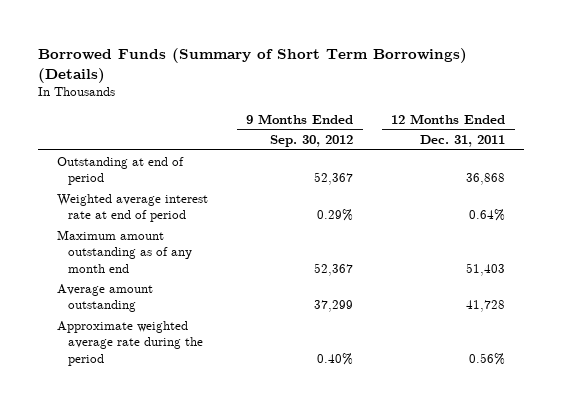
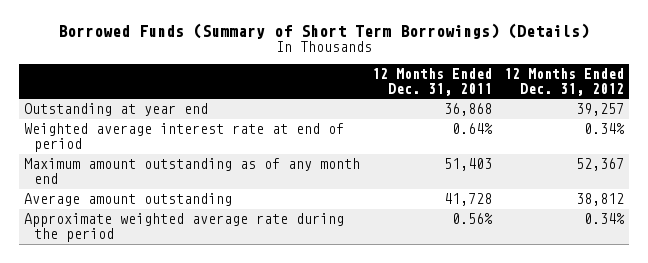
- | 9 Months Ended Sep. 30, 2012 | 12 Months Ended Dec. 31, 2011
+ | 12 Months Ended Dec. 31, 2011 | 12 Months Ended Dec. 31, 2012
- Outstanding at end of period | 52,367 | 36,868
+ Outstanding at year end | 36,868 | 39,257

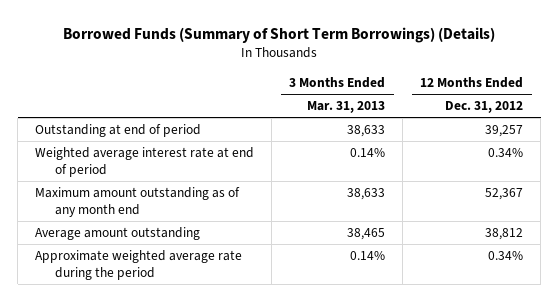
- | 12 Months Ended Dec. 31, 2011 | 12 Months Ended Dec. 31, 2012
+ | 3 Months Ended Mar. 31, 2013 | 12 Months Ended Dec. 31, 2012
- Outstanding at year end | 36,868 | 39,257
+ Outstanding at end of period | 38,633 | 39,257

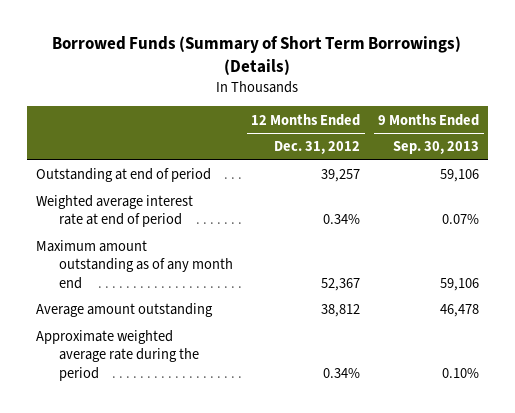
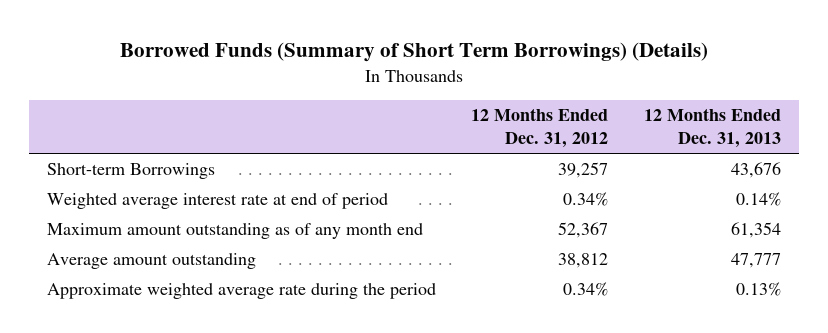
- | 12 Months Ended Dec. 31, 2012 | 9 Months Ended Sep. 30, 2013
+ | 12 Months Ended Dec. 31, 2012 | 12 Months Ended Dec. 31, 2013
- Outstanding at end of period | 39,257 | 59,106
+ Short-term Borrowings | 39,257 | 43,676

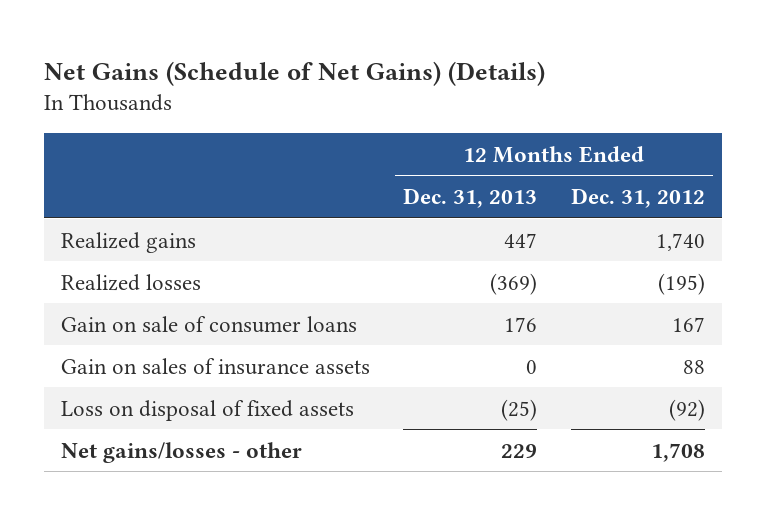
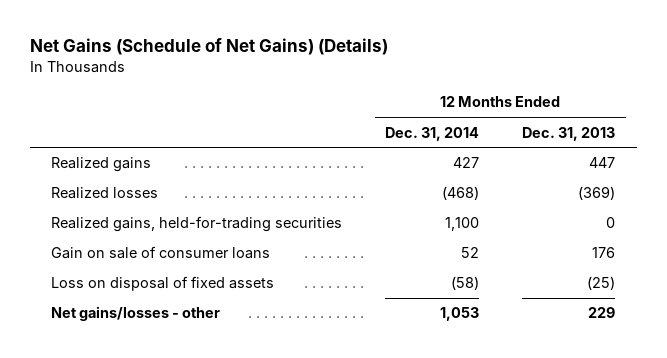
- | 12 Months Ended Dec. 31, 2013 | 12 Months Ended Dec. 31, 2012
+ | 12 Months Ended Dec. 31, 2014 | 12 Months Ended Dec. 31, 2013
+ Realized gains, held-for-trading securities | 1,100 | 0
- Gain on sales of insurance assets | 0 | 88

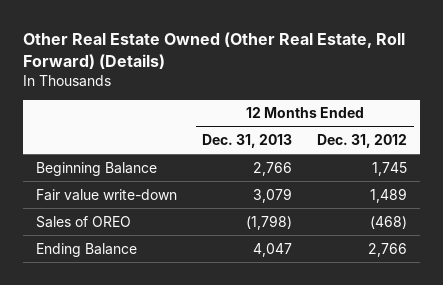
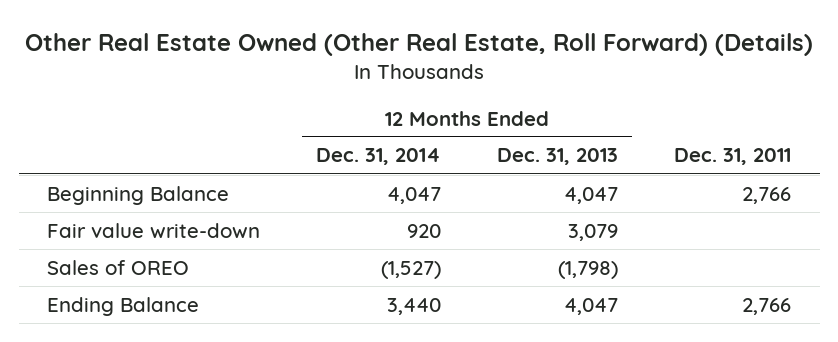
- | 12 Months Ended Dec. 31, 2013 | 12 Months Ended Dec. 31, 2012
+ | 12 Months Ended Dec. 31, 2014 | 12 Months Ended Dec. 31, 2013 | Dec. 31, 2011
- Beginning Balance | 2,766 | 1,745
+ Beginning Balance | 4,047 | 4,047 | 2,766

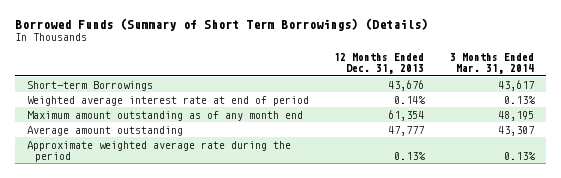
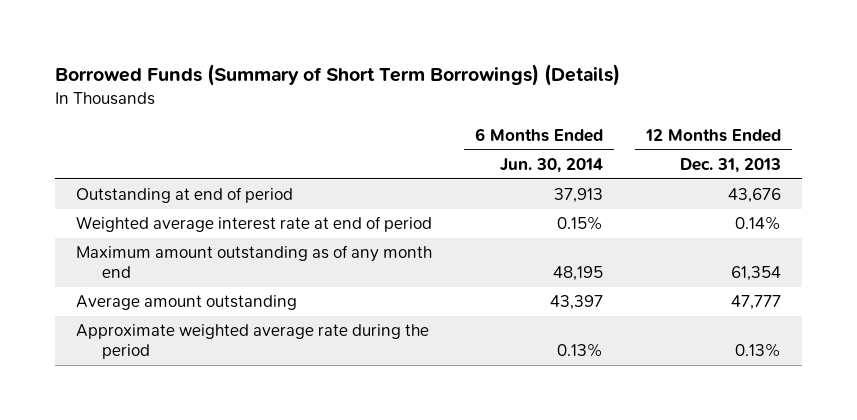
- | 12 Months Ended Dec. 31, 2013 | 3 Months Ended Mar. 31, 2014
+ | 6 Months Ended Jun. 30, 2014 | 12 Months Ended Dec. 31, 2013
- Short-term Borrowings | 43,676 | 43,617
+ Outstanding at end of period | 37,913 | 43,676

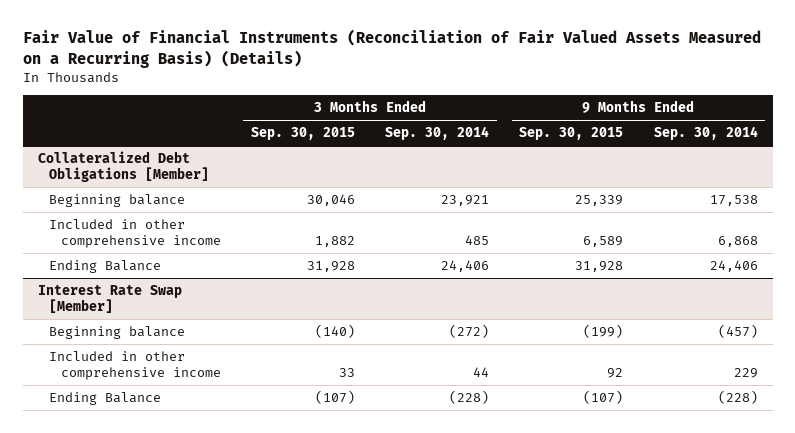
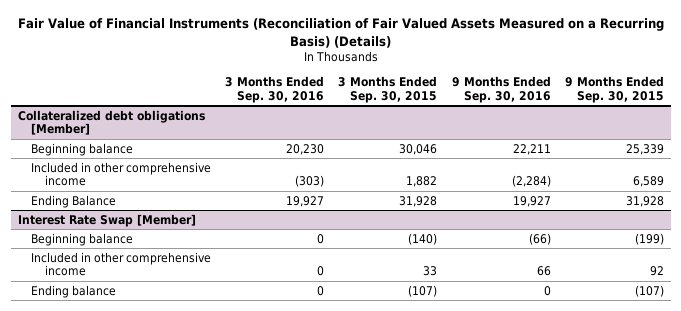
- | 3 Months Ended Sep. 30, 2015 | 3 Months Ended Sep. 30, 2014 | 9 Months Ended Sep. 30, 2015 | 9 Months Ended Sep. 30, 2014
+ | 3 Months Ended Sep. 30, 2016 | 3 Months Ended Sep. 30, 2015 | 9 Months Ended Sep. 30, 2016 | 9 Months Ended Sep. 30, 2015
- Collateralized Debt Obligations [Member]
+ Collateralized debt obligations [Member]
@ Interest Rate Swap [Member]
- Ending Balance | (107) | (228) | (107) | (228)
+ Ending balance | 0 | (107) | 0 | (107)

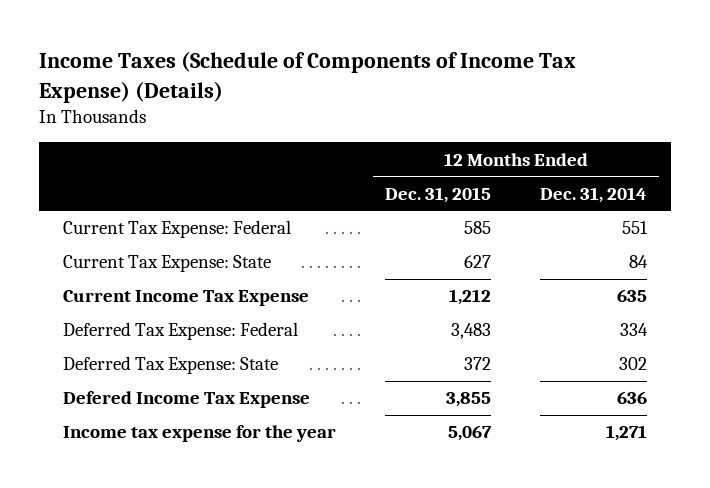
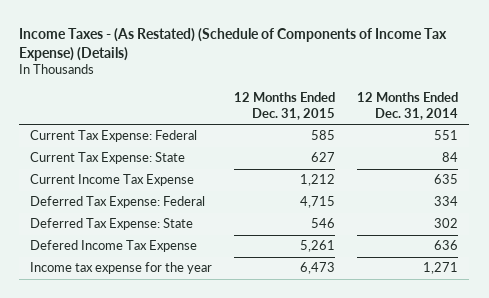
- Income Taxes (Schedule of Components of Income Tax Expense) (Details)
+ Income Taxes - (As Restated) (Schedule of Components of Income Tax Expense) (Details)
- Deferred Tax Expense: Federal | 3,483 | 334
- Deferred Tax Expense: State | 372 | 302
- Defered Income Tax Expense | 3,855 | 636
- Income tax expense for the year | 5,067 | 1,271
+ Deferred Tax Expense: Federal | 4,715 | 334
+ Deferred Tax Expense: State | 546 | 302
+ Defered Income Tax Expense | 5,261 | 636
+ Income tax expense for the year | 6,473 | 1,271

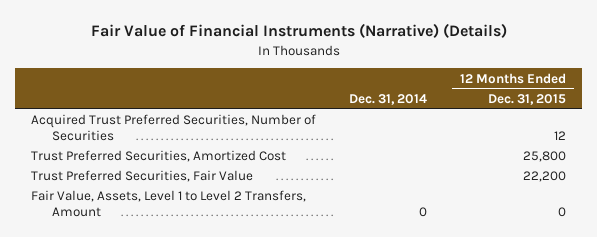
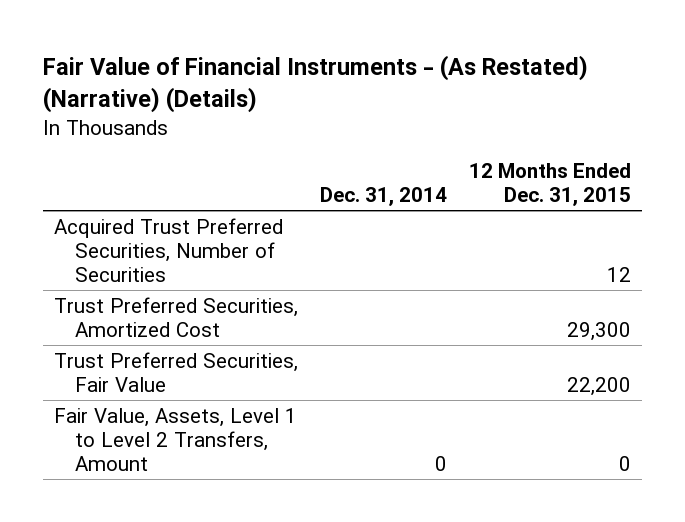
- Fair Value of Financial Instruments (Narrative) (Details)
+ Fair Value of Financial Instruments - (As Restated) (Narrative) (Details)
- Trust Preferred Securities, Amortized Cost | | 25,800
+ Trust Preferred Securities, Amortized Cost | | 29,300

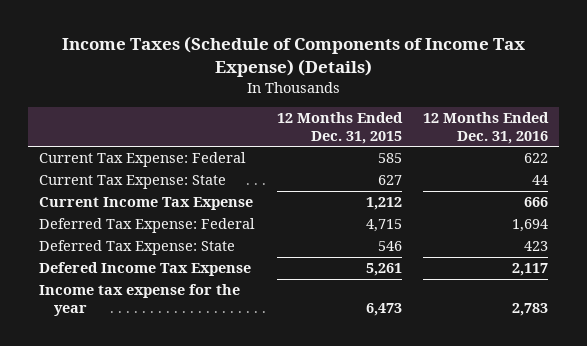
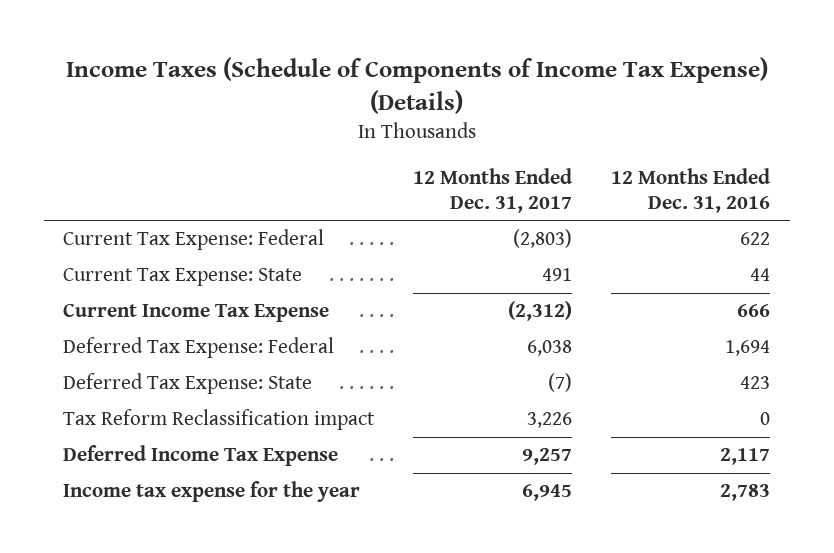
- | 12 Months Ended Dec. 31, 2015 | 12 Months Ended Dec. 31, 2016
+ | 12 Months Ended Dec. 31, 2017 | 12 Months Ended Dec. 31, 2016
- Defered Income Tax Expense | 5,261 | 2,117
+ Tax Reform Reclassification impact | 3,226 | 0
+ Deferred Income Tax Expense | 9,257 | 2,117

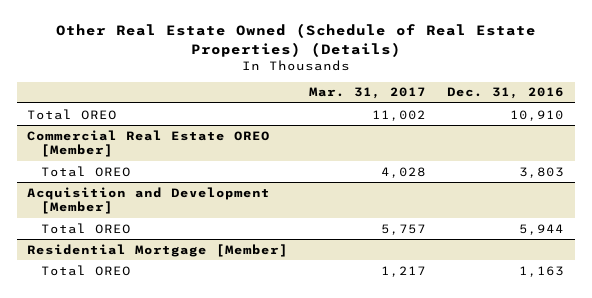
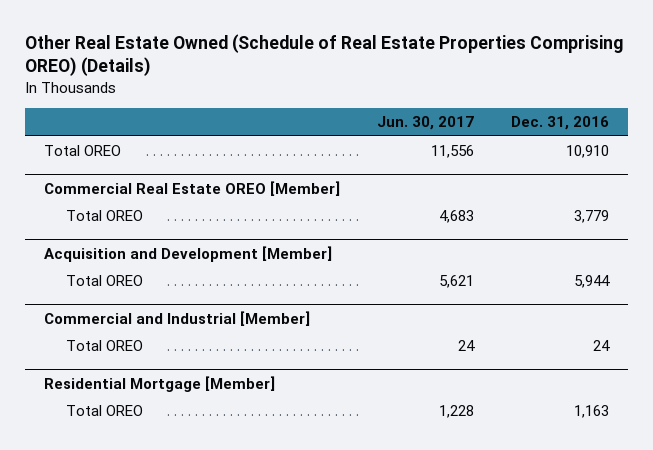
- Other Real Estate Owned (Schedule of Real Estate Properties) (Details)
+ Other Real Estate Owned (Schedule of Real Estate Properties Comprising OREO) (Details)
- | Mar. 31, 2017 | Dec. 31, 2016
+ | Jun. 30, 2017 | Dec. 31, 2016
@ Commercial Real Estate OREO [Member]
- Total OREO | 4,028 | 3,803
+ Total OREO | 4,683 | 3,779
+ Commercial and Industrial [Member]
+ Total OREO | 24 | 24

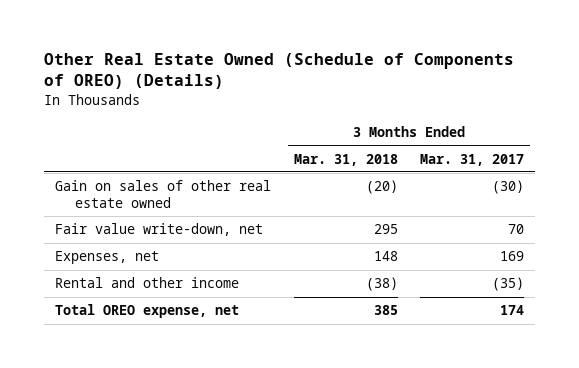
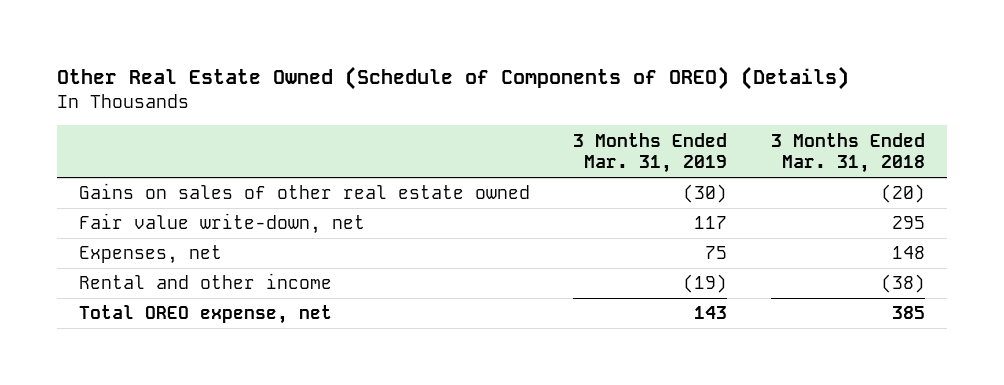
- | 3 Months Ended Mar. 31, 2018 | 3 Months Ended Mar. 31, 2017
+ | 3 Months Ended Mar. 31, 2019 | 3 Months Ended Mar. 31, 2018
- Gain on sales of other real estate owned | (20) | (30)
+ Gains on sales of other real estate owned | (30) | (20)

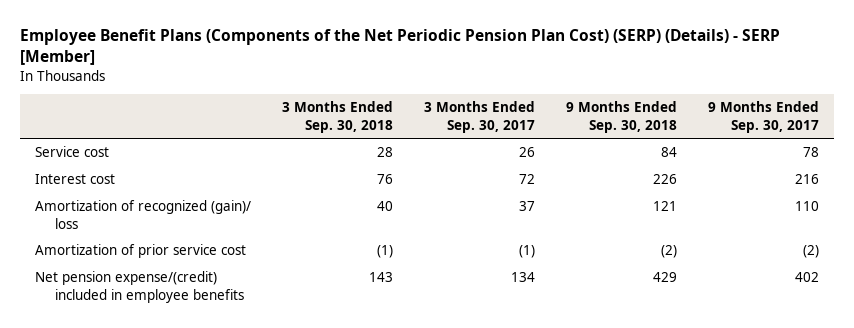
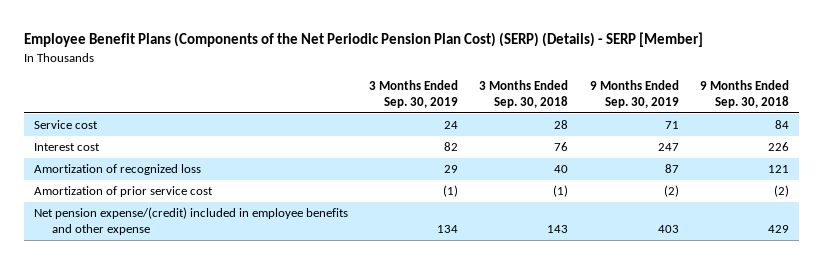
- | 3 Months Ended Sep. 30, 2018 | 3 Months Ended Sep. 30, 2017 | 9 Months Ended Sep. 30, 2018 | 9 Months Ended Sep. 30, 2017
+ | 3 Months Ended Sep. 30, 2019 | 3 Months Ended Sep. 30, 2018 | 9 Months Ended Sep. 30, 2019 | 9 Months Ended Sep. 30, 2018
- Amortization of recognized (gain)/ loss | 40 | 37 | 121 | 110
+ Amortization of recognized loss | 29 | 40 | 87 | 121
- Net pension expense/(credit) included in employee benefits | 143 | 134 | 429 | 402
+ Net pension expense/(credit) included in employee benefits and other expense | 134 | 143 | 403 | 429

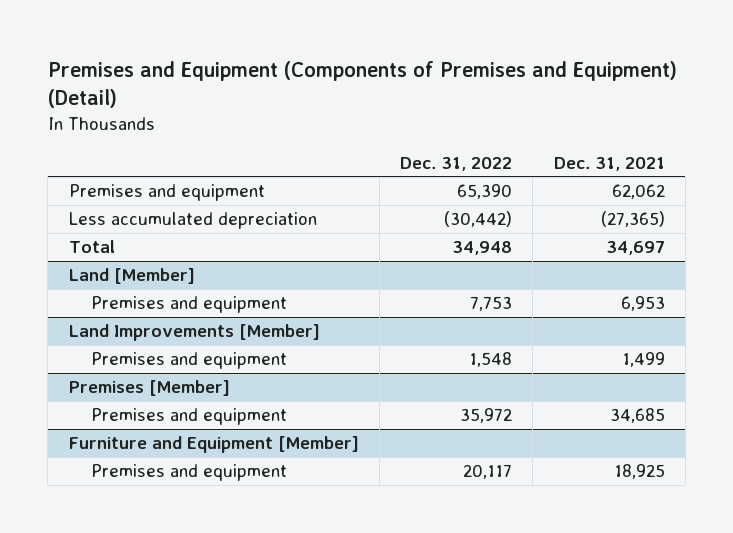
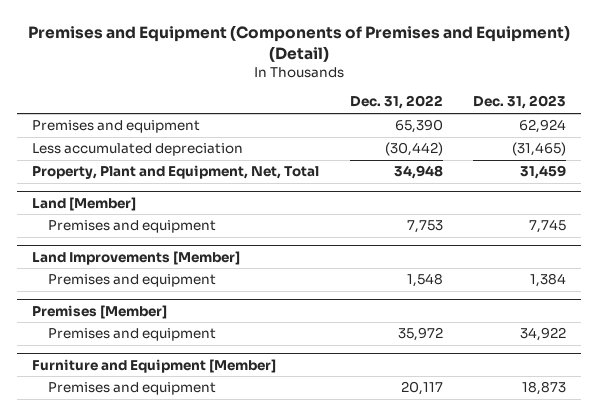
- | Dec. 31, 2022 | Dec. 31, 2021
+ | Dec. 31, 2022 | Dec. 31, 2023
- Total | 34,948 | 34,697
+ Property, Plant and Equipment, Net, Total | 34,948 | 31,459

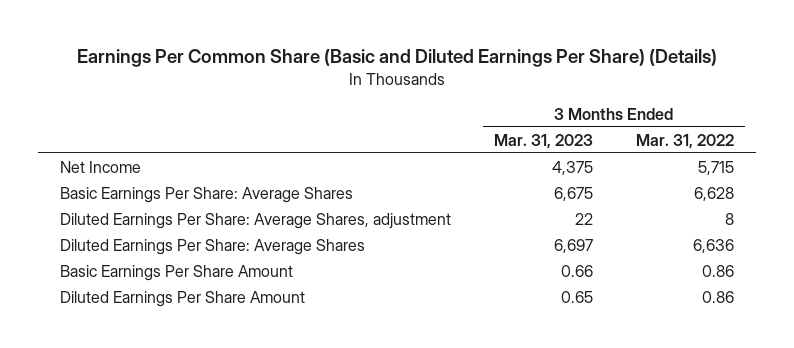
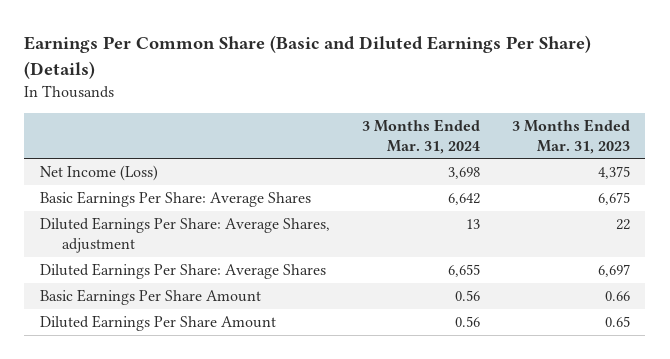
- | 3 Months Ended Mar. 31, 2023 | 3 Months Ended Mar. 31, 2022
+ | 3 Months Ended Mar. 31, 2024 | 3 Months Ended Mar. 31, 2023
- Net Income | 4,375 | 5,715
+ Net Income (Loss) | 3,698 | 4,375

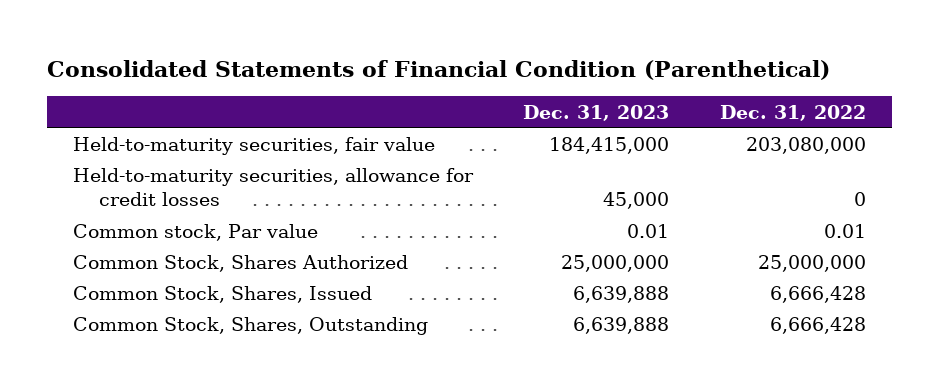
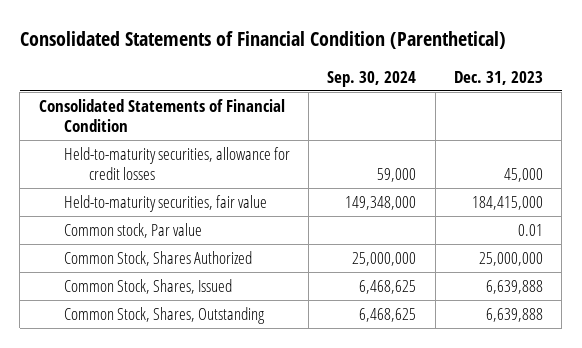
- | Dec. 31, 2023 | Dec. 31, 2022
+ | Sep. 30, 2024 | Dec. 31, 2023
+ Consolidated Statements of Financial Condition
moved down: Held-to-maturity securities, fair value | 149,348,000 | 184,415,000

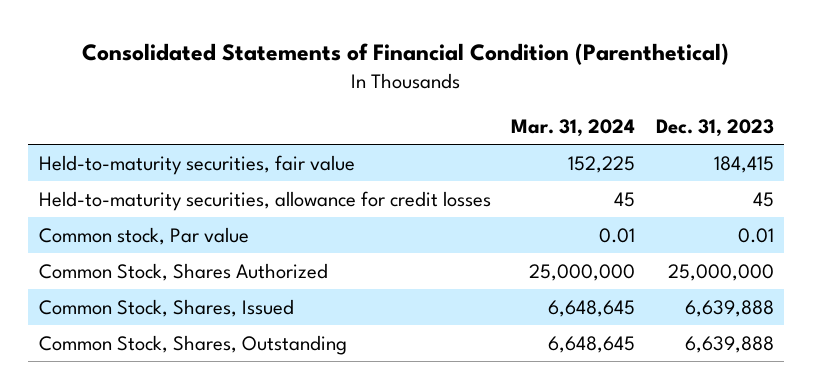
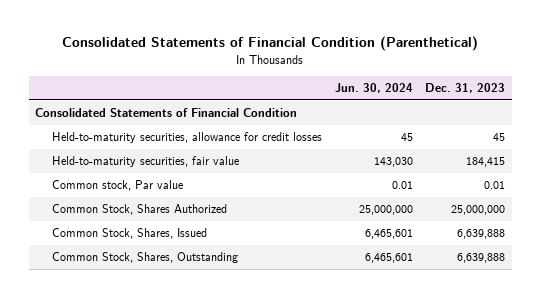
- | Mar. 31, 2024 | Dec. 31, 2023
+ | Jun. 30, 2024 | Dec. 31, 2023
+ Consolidated Statements of Financial Condition
moved down: Held-to-maturity securities, fair value | 143,030 | 184,415

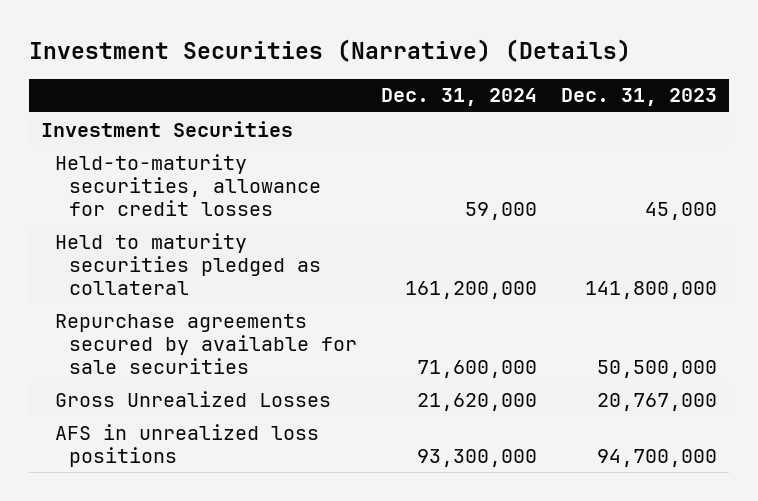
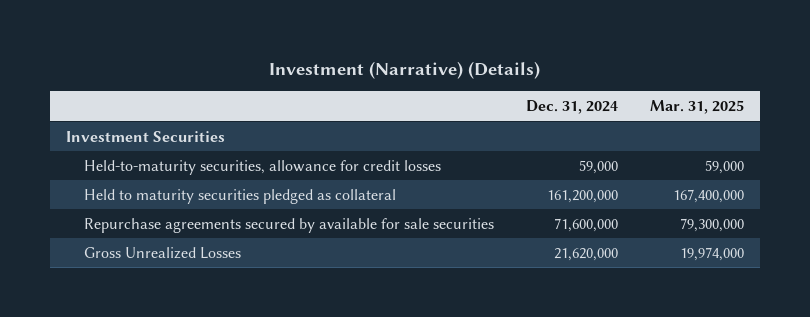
- Investment Securities (Narrative) (Details)
+ Investment (Narrative) (Details)
- | Dec. 31, 2024 | Dec. 31, 2023
+ | Dec. 31, 2024 | Mar. 31, 2025
- AFS in unrealized loss positions | 93,300,000 | 94,700,000

